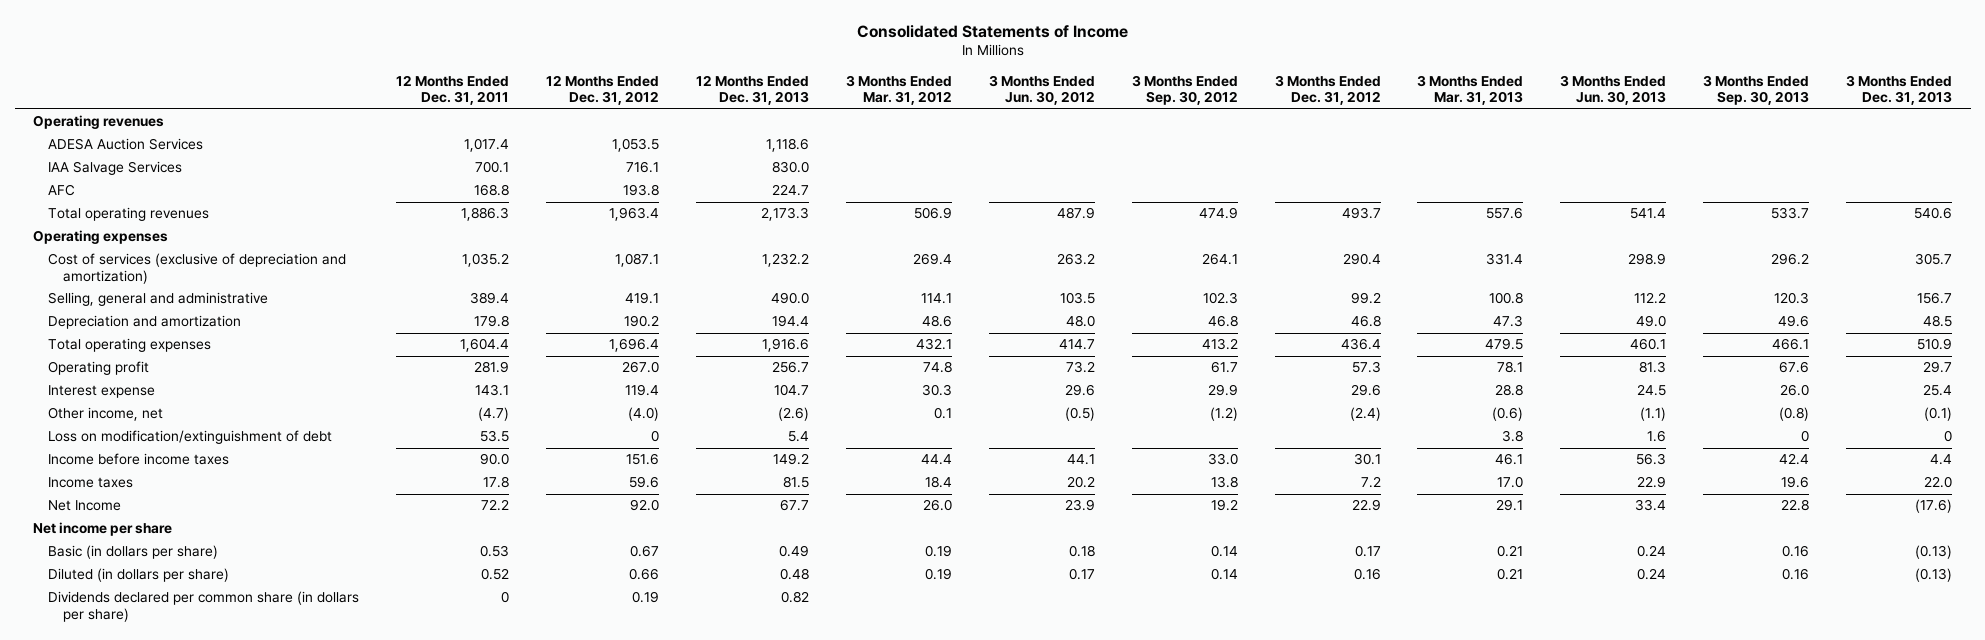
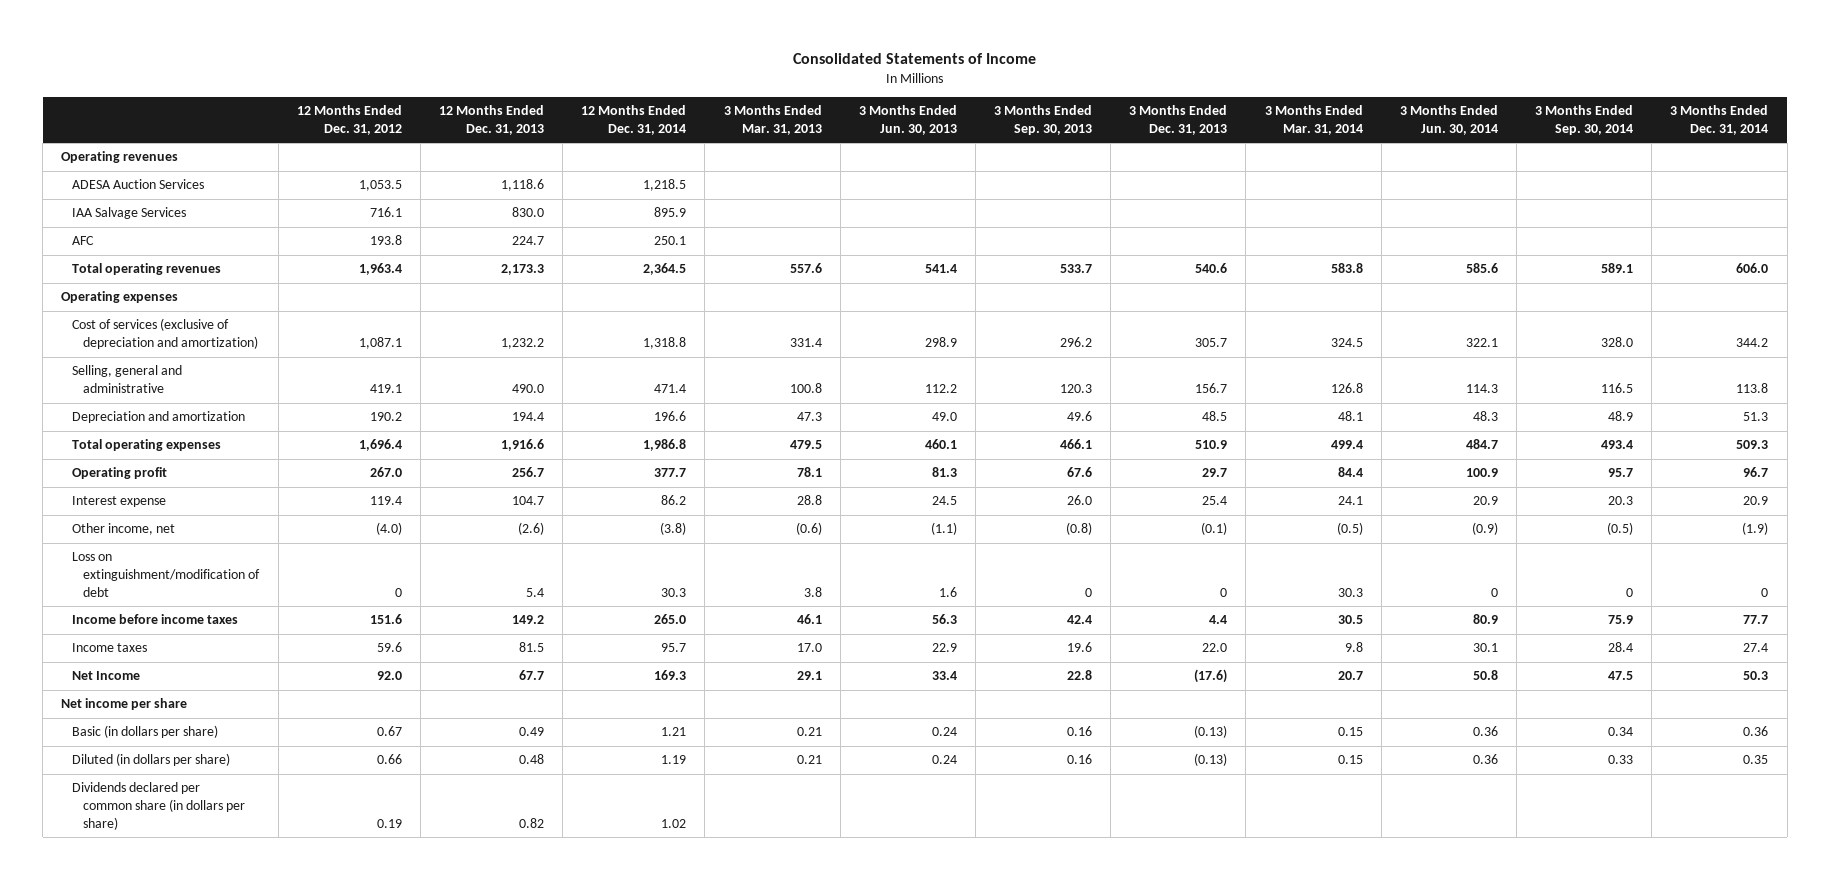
- | 12 Months Ended Dec. 31, 2011 | 12 Months Ended Dec. 31, 2012 | 12 Months Ended Dec. 31, 2013 | 3 Months Ended Mar. 31, 2012 | 3 Months Ended Jun. 30, 2012 | 3 Months Ended Sep. 30, 2012 | 3 Months Ended Dec. 31, 2012 | 3 Months Ended Mar. 31, 2013 | 3 Months Ended Jun. 30, 2013 | 3 Months Ended Sep. 30, 2013 | 3 Months Ended Dec. 31, 2013
+ | 12 Months Ended Dec. 31, 2012 | 12 Months Ended Dec. 31, 2013 | 12 Months Ended Dec. 31, 2014 | 3 Months Ended Mar. 31, 2013 | 3 Months Ended Jun. 30, 2013 | 3 Months Ended Sep. 30, 2013 | 3 Months Ended Dec. 31, 2013 | 3 Months Ended Mar. 31, 2014 | 3 Months Ended Jun. 30, 2014 | 3 Months Ended Sep. 30, 2014 | 3 Months Ended Dec. 31, 2014
- Loss on modification/extinguishment of debt | 53.5 | 0 | 5.4 | | | | | 3.8 | 1.6 | 0 | 0
+ Loss on extinguishment/modification of debt | 0 | 5.4 | 30.3 | 3.8 | 1.6 | 0 | 0 | 30.3 | 0 | 0 | 0

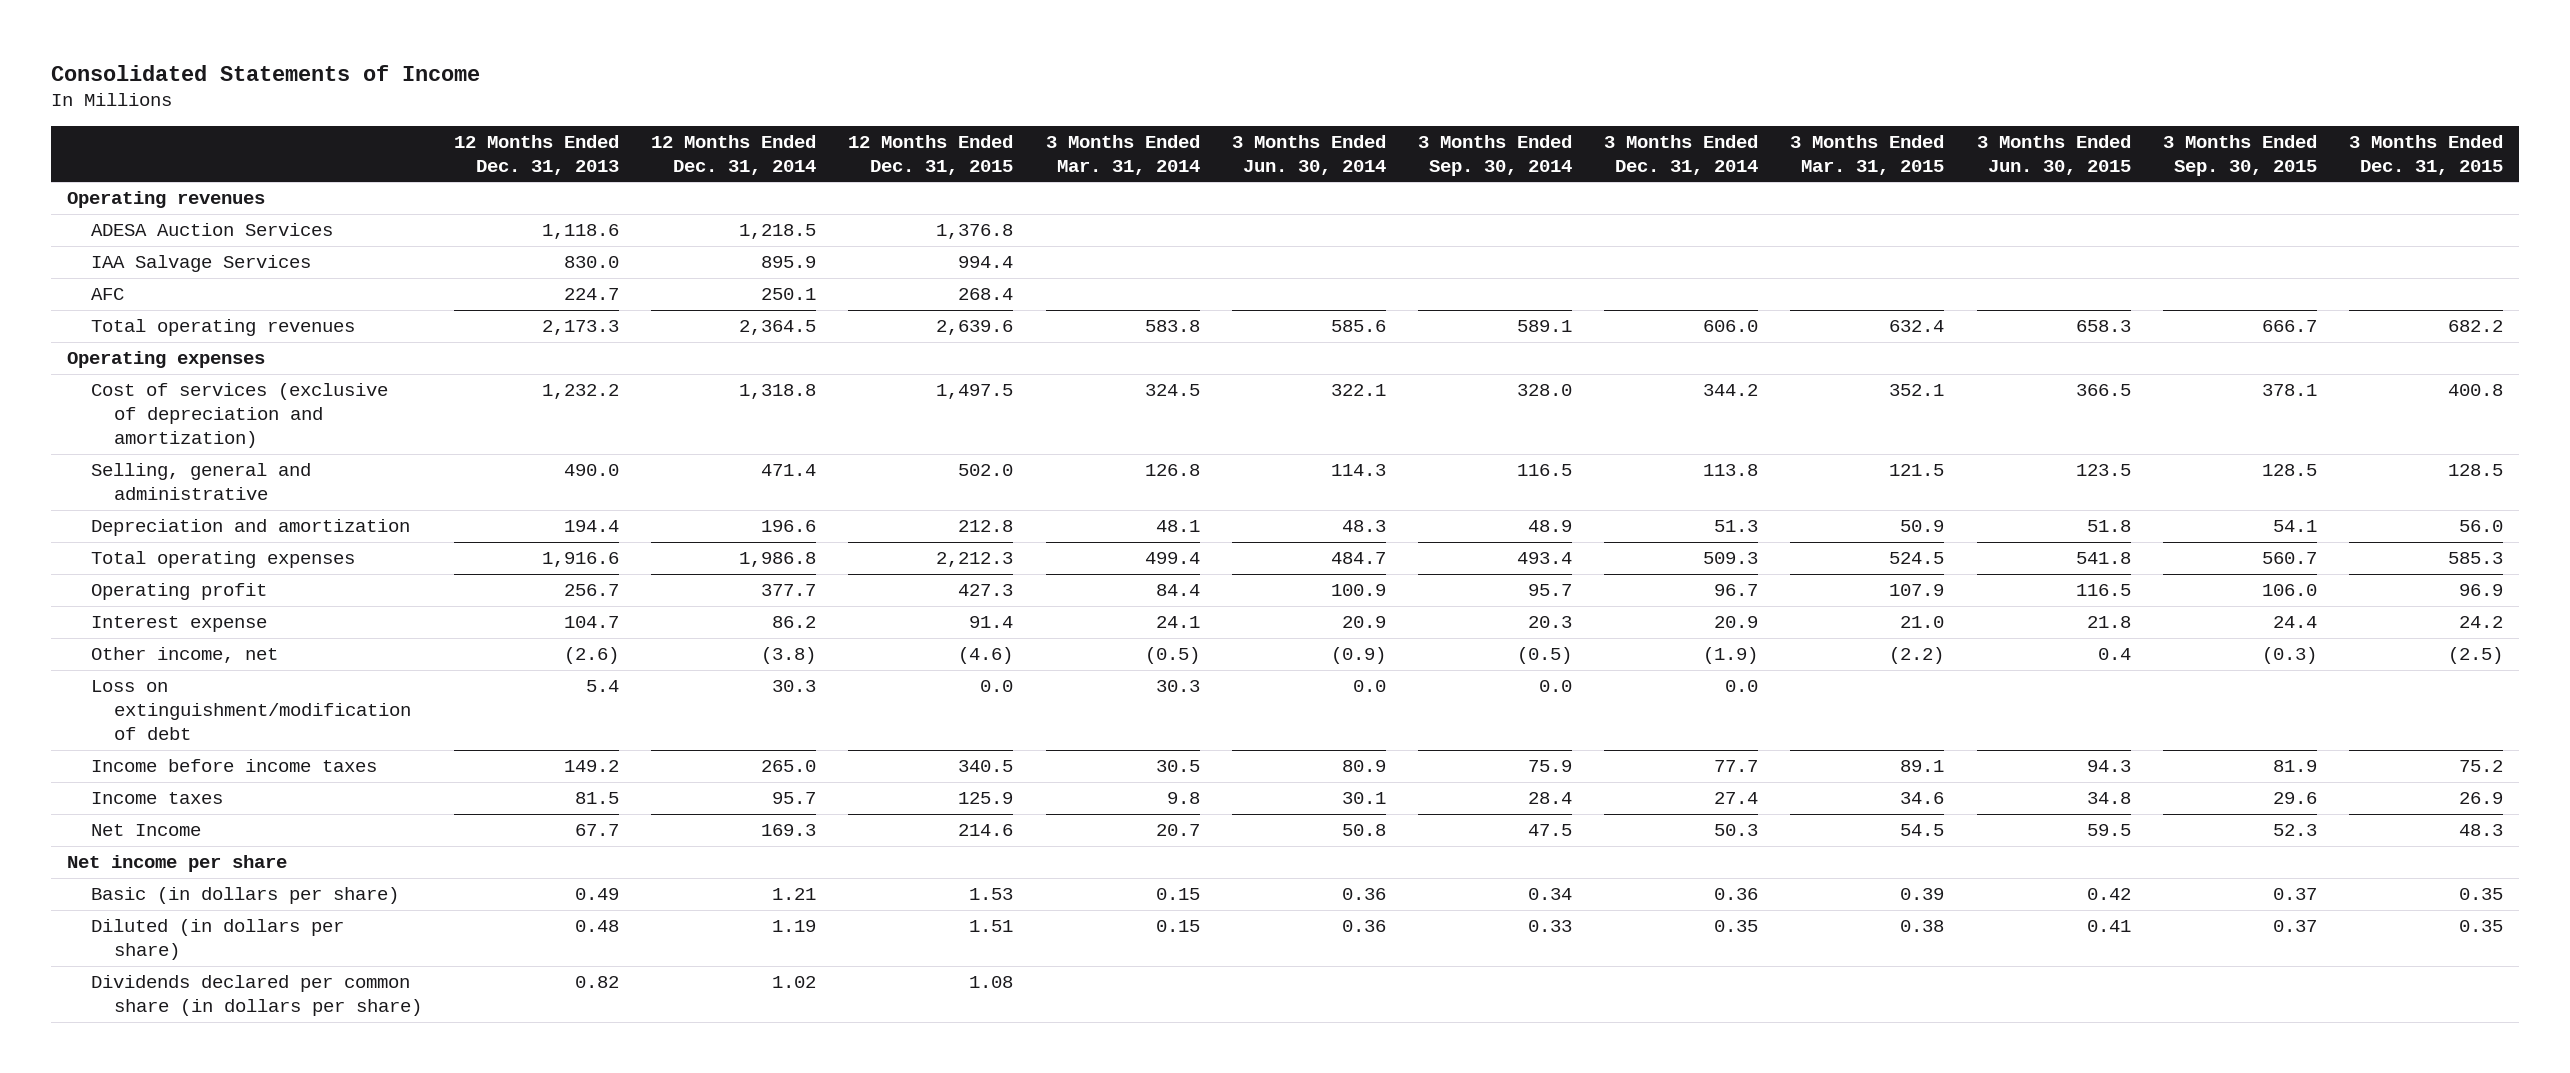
- | 12 Months Ended Dec. 31, 2012 | 12 Months Ended Dec. 31, 2013 | 12 Months Ended Dec. 31, 2014 | 3 Months Ended Mar. 31, 2013 | 3 Months Ended Jun. 30, 2013 | 3 Months Ended Sep. 30, 2013 | 3 Months Ended Dec. 31, 2013 | 3 Months Ended Mar. 31, 2014 | 3 Months Ended Jun. 30, 2014 | 3 Months Ended Sep. 30, 2014 | 3 Months Ended Dec. 31, 2014
+ | 12 Months Ended Dec. 31, 2013 | 12 Months Ended Dec. 31, 2014 | 12 Months Ended Dec. 31, 2015 | 3 Months Ended Mar. 31, 2014 | 3 Months Ended Jun. 30, 2014 | 3 Months Ended Sep. 30, 2014 | 3 Months Ended Dec. 31, 2014 | 3 Months Ended Mar. 31, 2015 | 3 Months Ended Jun. 30, 2015 | 3 Months Ended Sep. 30, 2015 | 3 Months Ended Dec. 31, 2015
- Loss on extinguishment/modification of debt | 0 | 5.4 | 30.3 | 3.8 | 1.6 | 0 | 0 | 30.3 | 0 | 0 | 0
+ Loss on extinguishment/modification of debt | 5.4 | 30.3 | 0.0 | 30.3 | 0.0 | 0.0 | 0.0 | | | |

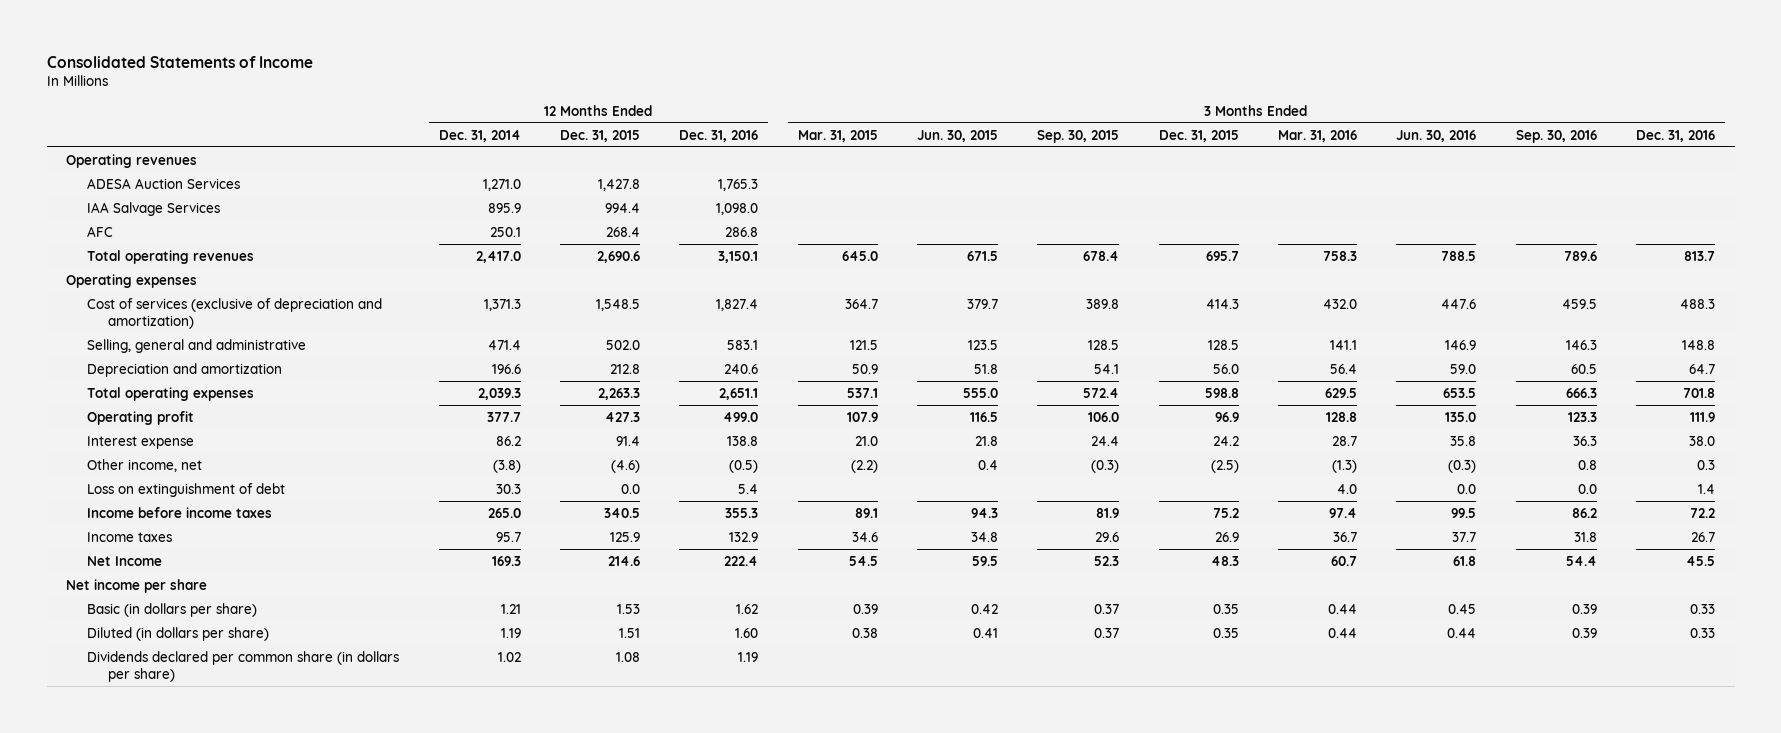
- | 12 Months Ended Dec. 31, 2013 | 12 Months Ended Dec. 31, 2014 | 12 Months Ended Dec. 31, 2015 | 3 Months Ended Mar. 31, 2014 | 3 Months Ended Jun. 30, 2014 | 3 Months Ended Sep. 30, 2014 | 3 Months Ended Dec. 31, 2014 | 3 Months Ended Mar. 31, 2015 | 3 Months Ended Jun. 30, 2015 | 3 Months Ended Sep. 30, 2015 | 3 Months Ended Dec. 31, 2015
+ | 12 Months Ended Dec. 31, 2014 | 12 Months Ended Dec. 31, 2015 | 12 Months Ended Dec. 31, 2016 | 3 Months Ended Mar. 31, 2015 | 3 Months Ended Jun. 30, 2015 | 3 Months Ended Sep. 30, 2015 | 3 Months Ended Dec. 31, 2015 | 3 Months Ended Mar. 31, 2016 | 3 Months Ended Jun. 30, 2016 | 3 Months Ended Sep. 30, 2016 | 3 Months Ended Dec. 31, 2016
- ADESA Auction Services | 1,118.6 | 1,218.5 | 1,376.8 | | | | | | | |
+ ADESA Auction Services | 1,271.0 | 1,427.8 | 1,765.3 | | | | | | | |
- Total operating revenues | 2,173.3 | 2,364.5 | 2,639.6 | 583.8 | 585.6 | 589.1 | 606.0 | 632.4 | 658.3 | 666.7 | 682.2
+ Total operating revenues | 2,417.0 | 2,690.6 | 3,150.1 | 645.0 | 671.5 | 678.4 | 695.7 | 758.3 | 788.5 | 789.6 | 813.7
- Cost of services (exclusive of depreciation and amortization) | 1,232.2 | 1,318.8 | 1,497.5 | 324.5 | 322.1 | 328.0 | 344.2 | 352.1 | 366.5 | 378.1 | 400.8
+ Cost of services (exclusive of depreciation and amortization) | 1,371.3 | 1,548.5 | 1,827.4 | 364.7 | 379.7 | 389.8 | 414.3 | 432.0 | 447.6 | 459.5 | 488.3
- Total operating expenses | 1,916.6 | 1,986.8 | 2,212.3 | 499.4 | 484.7 | 493.4 | 509.3 | 524.5 | 541.8 | 560.7 | 585.3
+ Total operating expenses | 2,039.3 | 2,263.3 | 2,651.1 | 537.1 | 555.0 | 572.4 | 598.8 | 629.5 | 653.5 | 666.3 | 701.8
- Loss on extinguishment/modification of debt | 5.4 | 30.3 | 0.0 | 30.3 | 0.0 | 0.0 | 0.0 | | | |
+ Loss on extinguishment of debt | 30.3 | 0.0 | 5.4 | | | | | 4.0 | 0.0 | 0.0 | 1.4

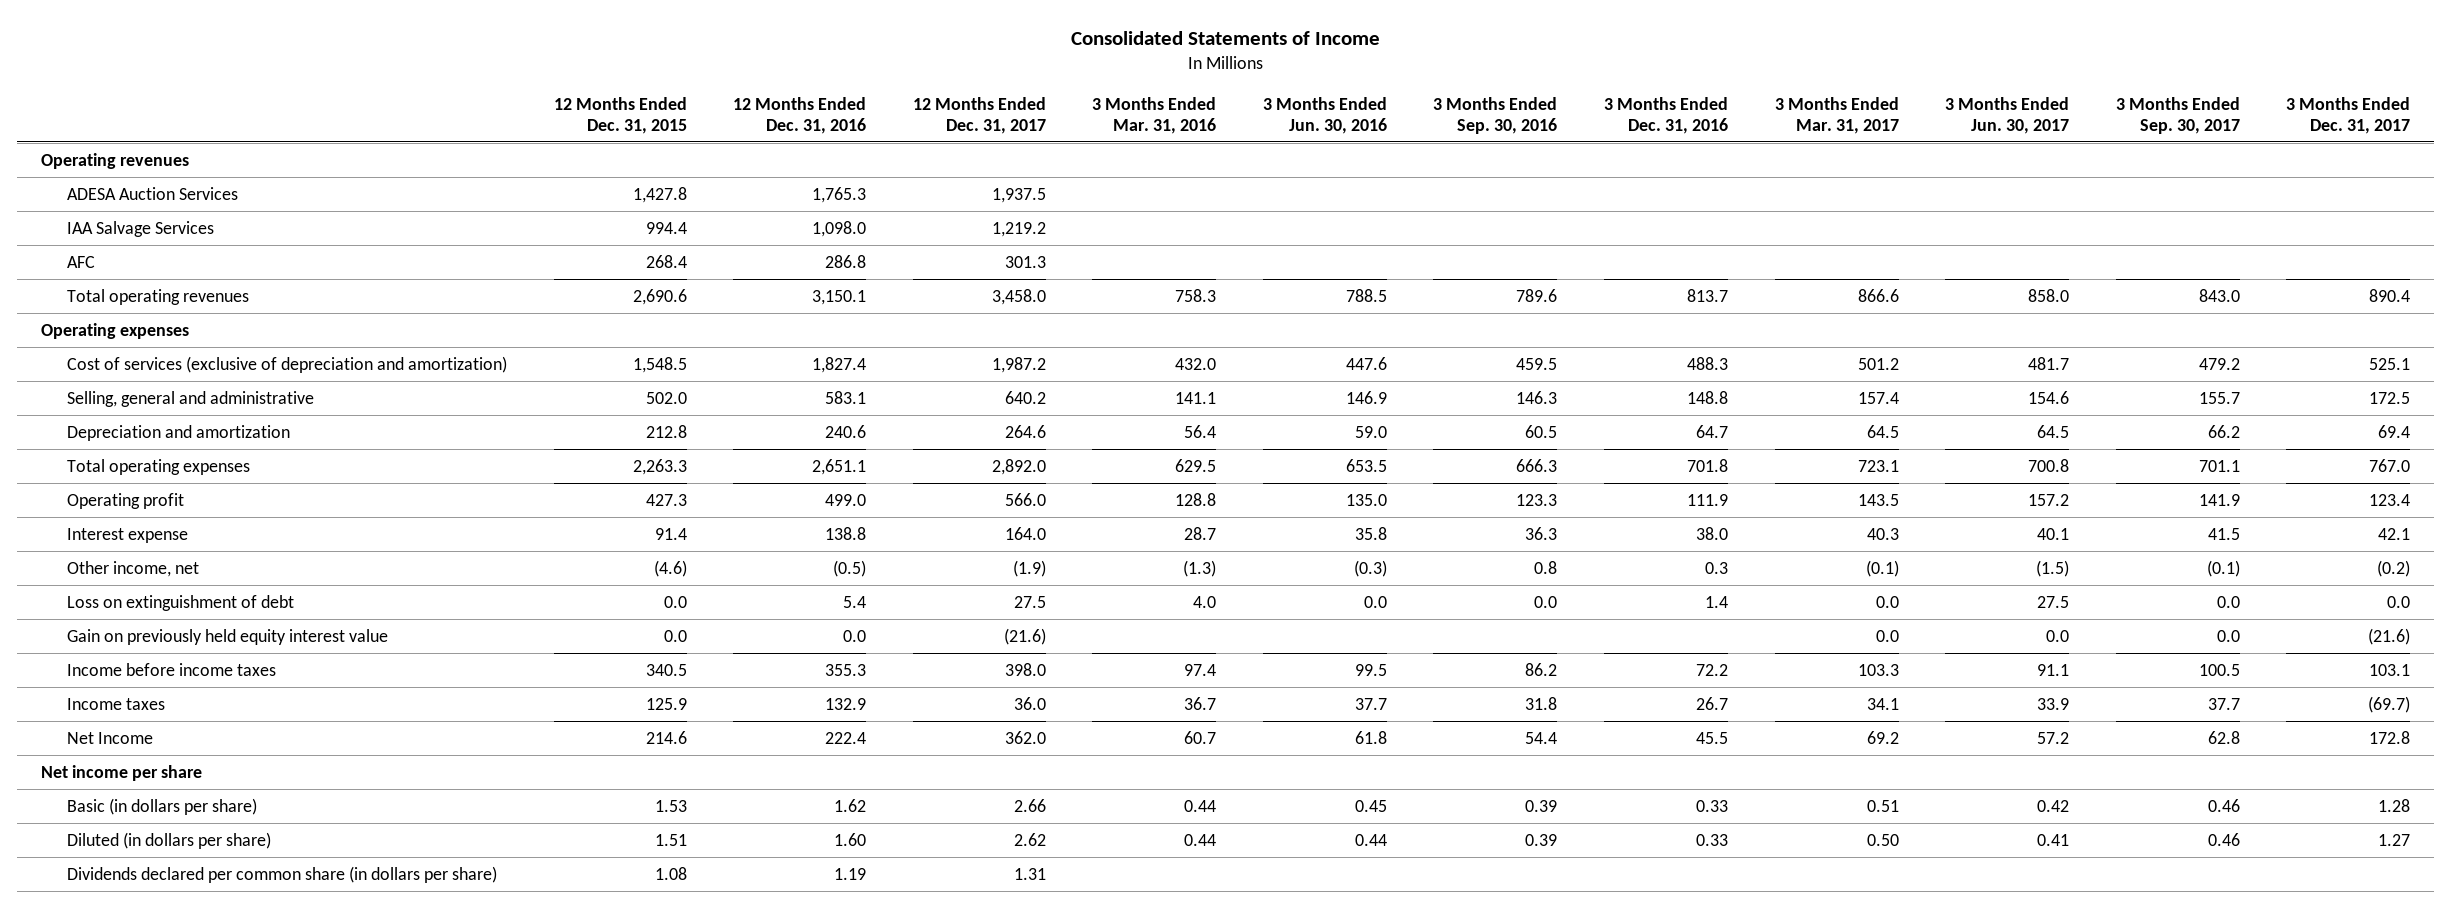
- | 12 Months Ended Dec. 31, 2014 | 12 Months Ended Dec. 31, 2015 | 12 Months Ended Dec. 31, 2016 | 3 Months Ended Mar. 31, 2015 | 3 Months Ended Jun. 30, 2015 | 3 Months Ended Sep. 30, 2015 | 3 Months Ended Dec. 31, 2015 | 3 Months Ended Mar. 31, 2016 | 3 Months Ended Jun. 30, 2016 | 3 Months Ended Sep. 30, 2016 | 3 Months Ended Dec. 31, 2016
+ | 12 Months Ended Dec. 31, 2015 | 12 Months Ended Dec. 31, 2016 | 12 Months Ended Dec. 31, 2017 | 3 Months Ended Mar. 31, 2016 | 3 Months Ended Jun. 30, 2016 | 3 Months Ended Sep. 30, 2016 | 3 Months Ended Dec. 31, 2016 | 3 Months Ended Mar. 31, 2017 | 3 Months Ended Jun. 30, 2017 | 3 Months Ended Sep. 30, 2017 | 3 Months Ended Dec. 31, 2017
+ Gain on previously held equity interest value | 0.0 | 0.0 | (21.6) | | | | | 0.0 | 0.0 | 0.0 | (21.6)

